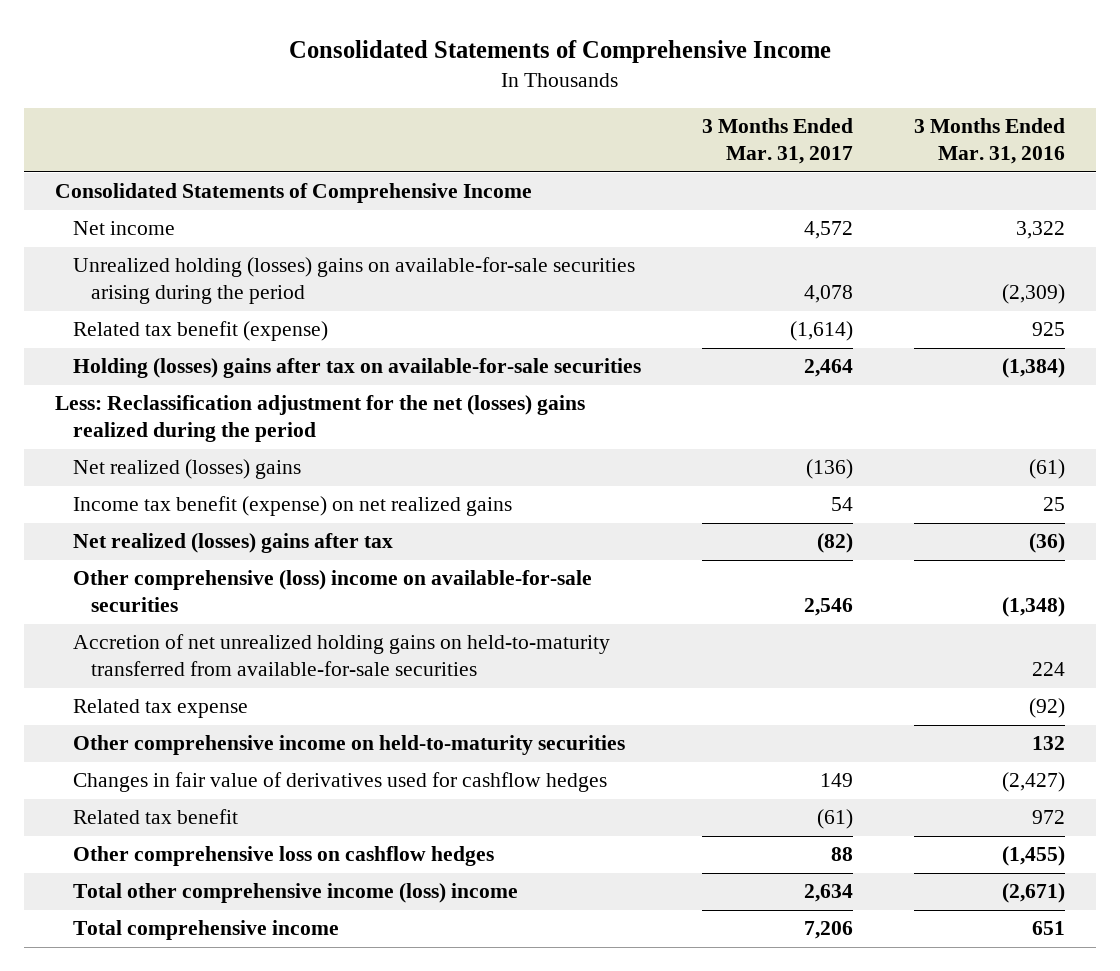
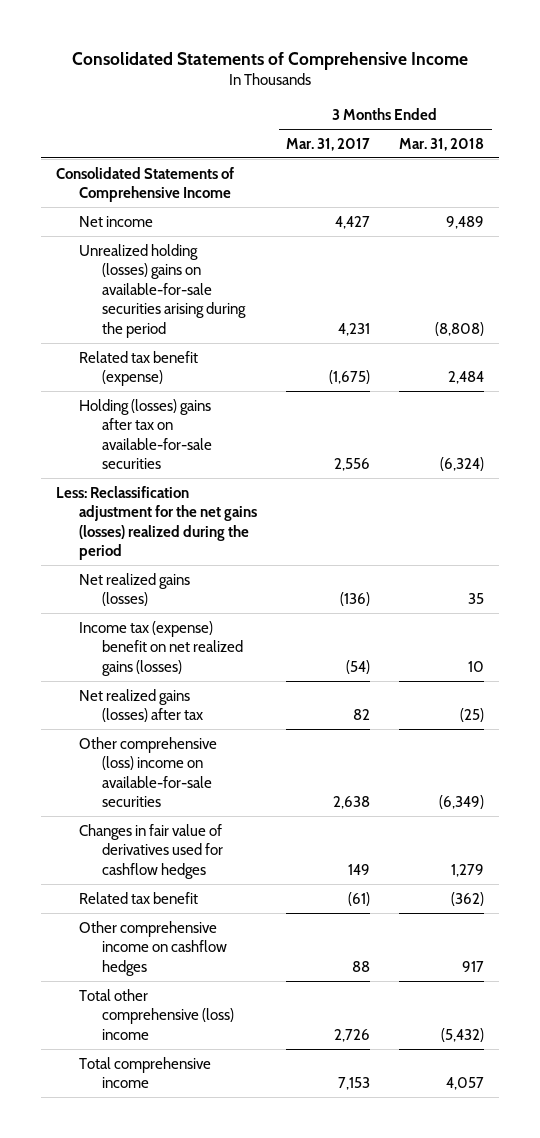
- | 3 Months Ended Mar. 31, 2017 | 3 Months Ended Mar. 31, 2016
+ | 3 Months Ended Mar. 31, 2017 | 3 Months Ended Mar. 31, 2018
- Net income | 4,572 | 3,322
- Unrealized holding (losses) gains on available-for-sale securities arising during the period | 4,078 | (2,309)
- Related tax benefit (expense) | (1,614) | 925
- Holding (losses) gains after tax on available-for-sale securities | 2,464 | (1,384)
- Less: Reclassification adjustment for the net (losses) gains realized during the period
- Net realized (losses) gains | (136) | (61)
- Income tax benefit (expense) on net realized gains | 54 | 25
- Net realized (losses) gains after tax | (82) | (36)
- Other comprehensive (loss) income on available-for-sale securities | 2,546 | (1,348)
- Accretion of net unrealized holding gains on held-to-maturity transferred from available-for-sale securities | | 224
- Related tax expense | | (92)
- Other comprehensive income on held-to-maturity securities | | 132
+ Net income | 4,427 | 9,489
+ Unrealized holding (losses) gains on available-for-sale securities arising during the period | 4,231 | (8,808)
+ Related tax benefit (expense) | (1,675) | 2,484
+ Holding (losses) gains after tax on available-for-sale securities | 2,556 | (6,324)
+ Less: Reclassification adjustment for the net gains (losses) realized during the period
+ Net realized gains (losses) | (136) | 35
+ Income tax (expense) benefit on net realized gains (losses) | (54) | 10
+ Net realized gains (losses) after tax | 82 | (25)
+ Other comprehensive (loss) income on available-for-sale securities | 2,638 | (6,349)
- Other comprehensive loss on cashflow hedges | 88 | (1,455)
- Total other comprehensive income (loss) income | 2,634 | (2,671)
- Total comprehensive income | 7,206 | 651
+ Other comprehensive income on cashflow hedges | 88 | 917
+ Total other comprehensive (loss) income | 2,726 | (5,432)
+ Total comprehensive income | 7,153 | 4,057

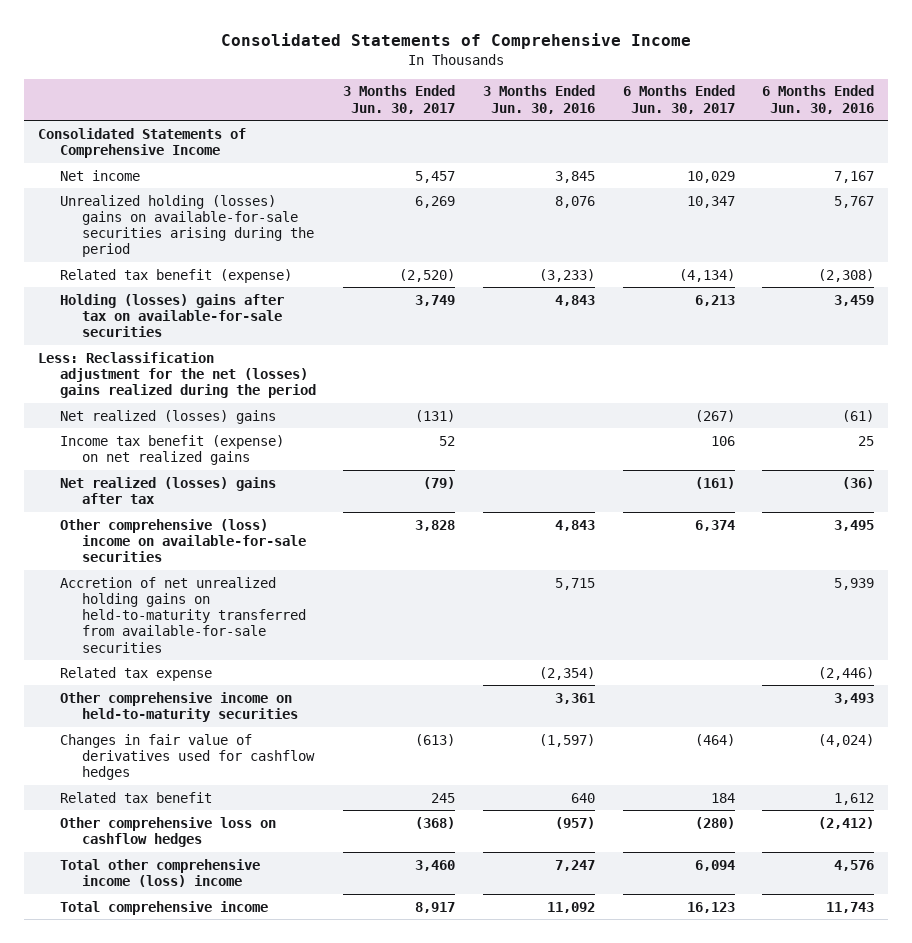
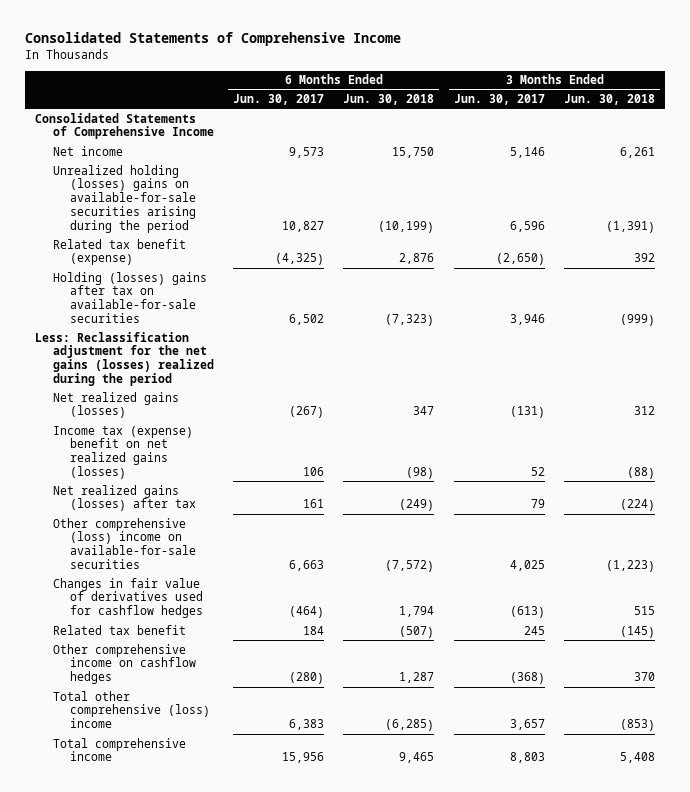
- | 3 Months Ended Jun. 30, 2017 | 3 Months Ended Jun. 30, 2016 | 6 Months Ended Jun. 30, 2017 | 6 Months Ended Jun. 30, 2016
+ | 6 Months Ended Jun. 30, 2017 | 6 Months Ended Jun. 30, 2018 | 3 Months Ended Jun. 30, 2017 | 3 Months Ended Jun. 30, 2018
- Net income | 5,457 | 3,845 | 10,029 | 7,167
- Unrealized holding (losses) gains on available-for-sale securities arising during the period | 6,269 | 8,076 | 10,347 | 5,767
- Related tax benefit (expense) | (2,520) | (3,233) | (4,134) | (2,308)
- Holding (losses) gains after tax on available-for-sale securities | 3,749 | 4,843 | 6,213 | 3,459
- Less: Reclassification adjustment for the net (losses) gains realized during the period
- Net realized (losses) gains | (131) | | (267) | (61)
- Income tax benefit (expense) on net realized gains | 52 | | 106 | 25
- Net realized (losses) gains after tax | (79) | | (161) | (36)
- Other comprehensive (loss) income on available-for-sale securities | 3,828 | 4,843 | 6,374 | 3,495
- Accretion of net unrealized holding gains on held-to-maturity transferred from available-for-sale securities | | 5,715 | | 5,939
- Related tax expense | | (2,354) | | (2,446)
- Other comprehensive income on held-to-maturity securities | | 3,361 | | 3,493
+ Net income | 9,573 | 15,750 | 5,146 | 6,261
+ Unrealized holding (losses) gains on available-for-sale securities arising during the period | 10,827 | (10,199) | 6,596 | (1,391)
+ Related tax benefit (expense) | (4,325) | 2,876 | (2,650) | 392
+ Holding (losses) gains after tax on available-for-sale securities | 6,502 | (7,323) | 3,946 | (999)
+ Less: Reclassification adjustment for the net gains (losses) realized during the period
+ Net realized gains (losses) | (267) | 347 | (131) | 312
+ Income tax (expense) benefit on net realized gains (losses) | 106 | (98) | 52 | (88)
+ Net realized gains (losses) after tax | 161 | (249) | 79 | (224)
+ Other comprehensive (loss) income on available-for-sale securities | 6,663 | (7,572) | 4,025 | (1,223)
- Other comprehensive loss on cashflow hedges | (368) | (957) | (280) | (2,412)
- Total other comprehensive income (loss) income | 3,460 | 7,247 | 6,094 | 4,576
- Total comprehensive income | 8,917 | 11,092 | 16,123 | 11,743
+ Other comprehensive income on cashflow hedges | (280) | 1,287 | (368) | 370
+ Total other comprehensive (loss) income | 6,383 | (6,285) | 3,657 | (853)
+ Total comprehensive income | 15,956 | 9,465 | 8,803 | 5,408

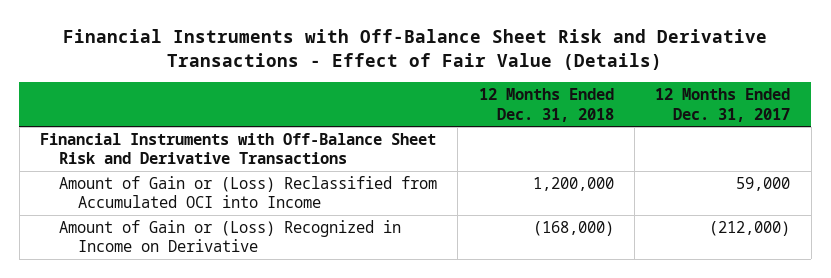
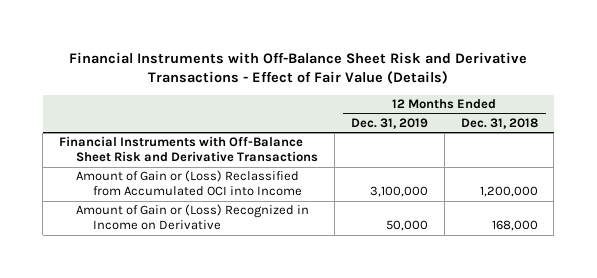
- | 12 Months Ended Dec. 31, 2018 | 12 Months Ended Dec. 31, 2017
+ | 12 Months Ended Dec. 31, 2019 | 12 Months Ended Dec. 31, 2018
- Amount of Gain or (Loss) Recognized in Income on Derivative | (168,000) | (212,000)
+ Amount of Gain or (Loss) Recognized in Income on Derivative | 50,000 | 168,000

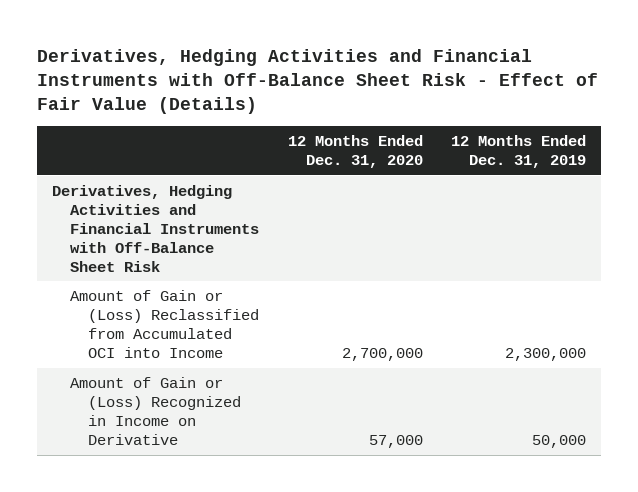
- Financial Instruments with Off-Balance Sheet Risk and Derivative Transactions - Effect of Fair Value (Details)
+ Derivatives, Hedging Activities and Financial Instruments with Off-Balance Sheet Risk - Effect of Fair Value (Details)
- | 12 Months Ended Dec. 31, 2019 | 12 Months Ended Dec. 31, 2018
+ | 12 Months Ended Dec. 31, 2020 | 12 Months Ended Dec. 31, 2019
- Financial Instruments with Off-Balance Sheet Risk and Derivative Transactions
- Amount of Gain or (Loss) Reclassified from Accumulated OCI into Income | 3,100,000 | 1,200,000
+ Derivatives, Hedging Activities and Financial Instruments with Off-Balance Sheet Risk
+ Amount of Gain or (Loss) Reclassified from Accumulated OCI into Income | 2,700,000 | 2,300,000

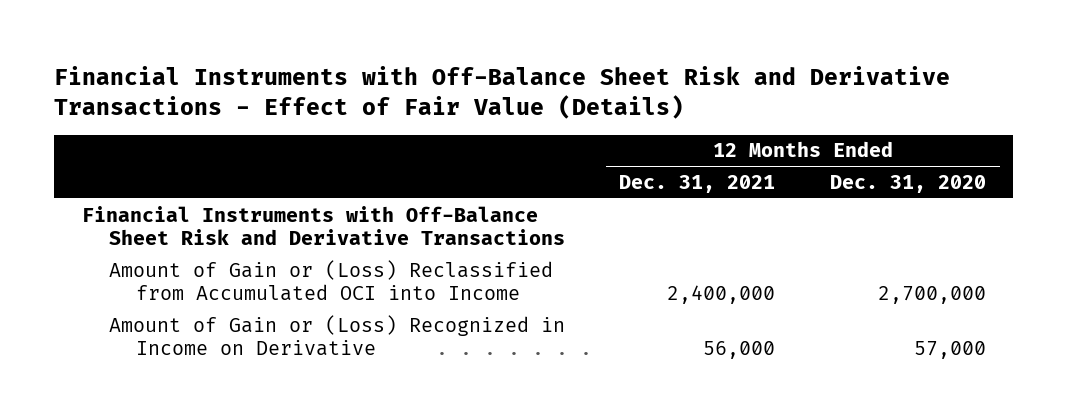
- Derivatives, Hedging Activities and Financial Instruments with Off-Balance Sheet Risk - Effect of Fair Value (Details)
+ Financial Instruments with Off-Balance Sheet Risk and Derivative Transactions - Effect of Fair Value (Details)
- | 12 Months Ended Dec. 31, 2020 | 12 Months Ended Dec. 31, 2019
+ | 12 Months Ended Dec. 31, 2021 | 12 Months Ended Dec. 31, 2020
- Derivatives, Hedging Activities and Financial Instruments with Off-Balance Sheet Risk
+ Financial Instruments with Off-Balance Sheet Risk and Derivative Transactions

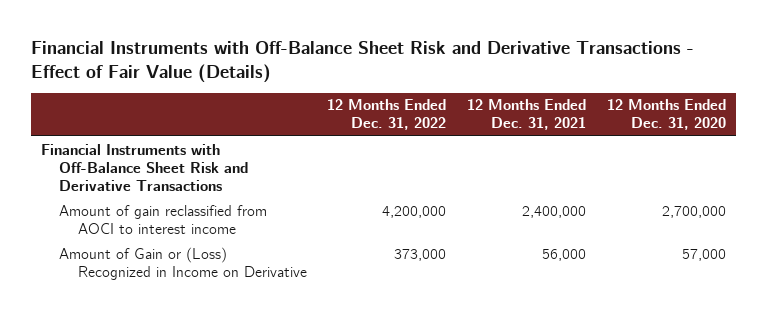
- | 12 Months Ended Dec. 31, 2021 | 12 Months Ended Dec. 31, 2020
+ | 12 Months Ended Dec. 31, 2022 | 12 Months Ended Dec. 31, 2021 | 12 Months Ended Dec. 31, 2020
- Amount of Gain or (Loss) Reclassified from Accumulated OCI into Income | 2,400,000 | 2,700,000
+ Amount of gain reclassified from AOCI to interest income | 4,200,000 | 2,400,000 | 2,700,000

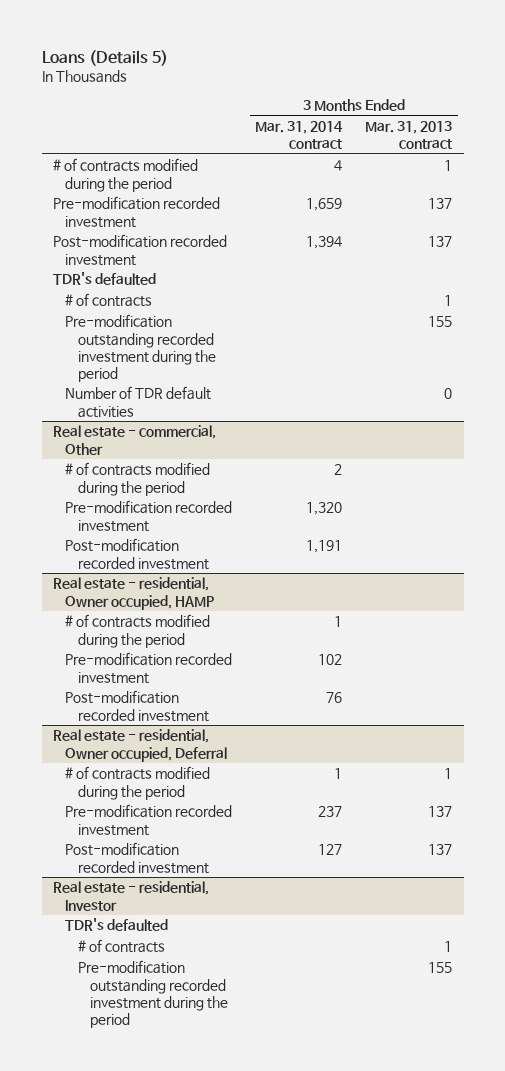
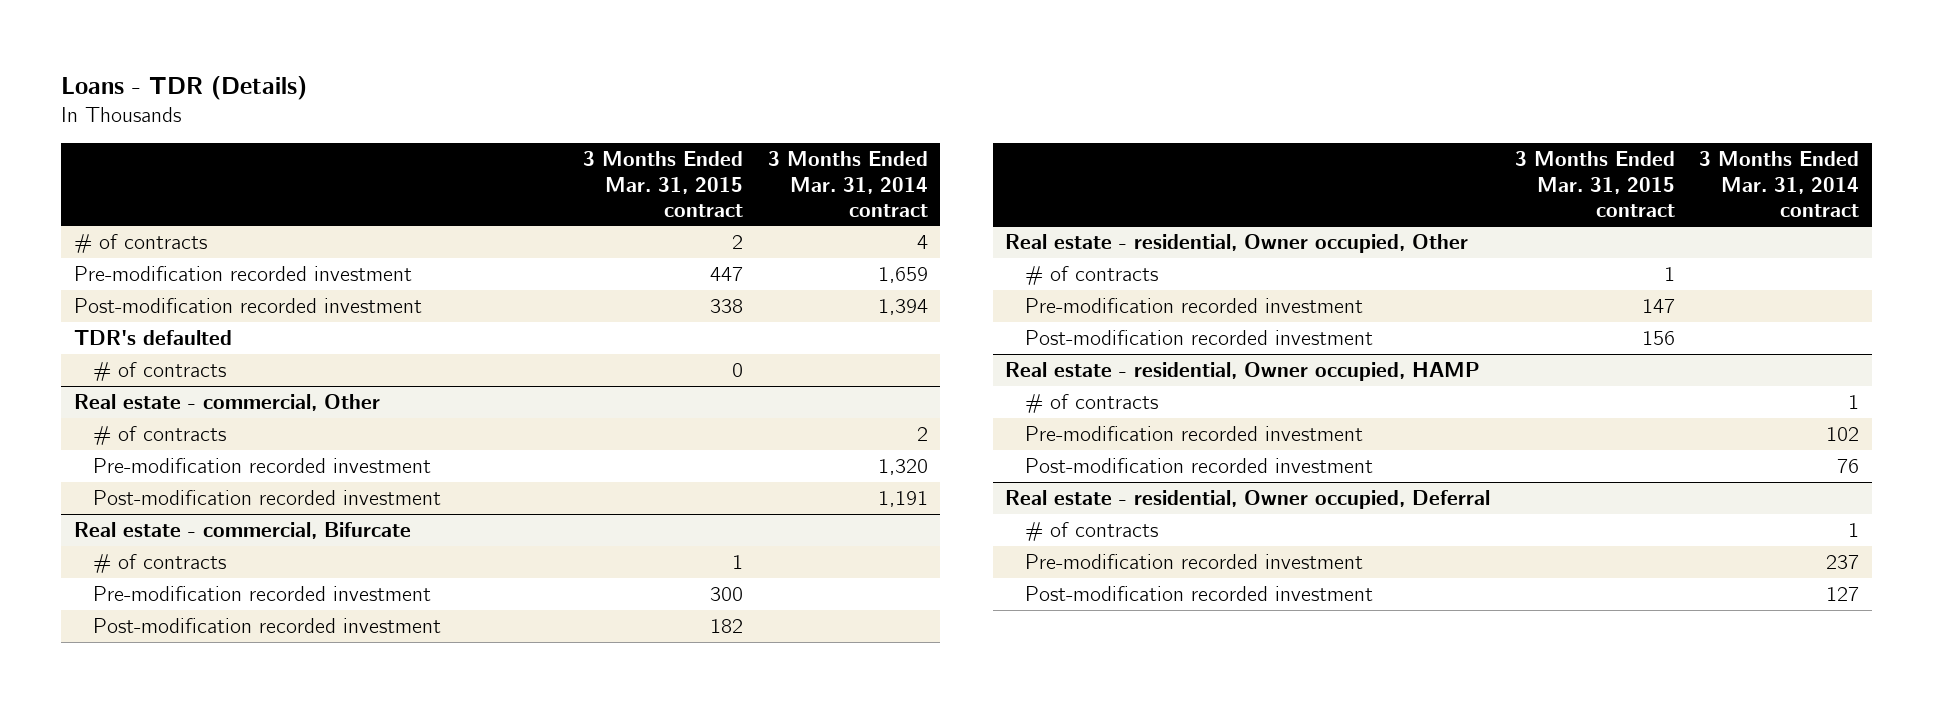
- Loans (Details 5)
+ Loans - TDR (Details)
- | 3 Months Ended Mar. 31, 2014 contract | 3 Months Ended Mar. 31, 2013 contract
+ | 3 Months Ended Mar. 31, 2015 contract | 3 Months Ended Mar. 31, 2014 contract
- # of contracts modified during the period | 4 | 1
+ # of contracts | 2 | 4
- Pre-modification outstanding recorded investment during the period | | 155
- Number of TDR default activities | | 0
@ Real estate - commercial, Other
- # of contracts modified during the period | 2 |
+ # of contracts | | 2
+ Real estate - commercial, Bifurcate
+ # of contracts | 1 |
+ Pre-modification recorded investment | 300 |
+ Post-modification recorded investment | 182 |
+ Real estate - residential, Owner occupied, Other
+ # of contracts | 1 |
+ Pre-modification recorded investment | 147 |
+ Post-modification recorded investment | 156 |
@ Real estate - residential, Owner occupied, HAMP
- # of contracts modified during the period | 1 |
+ # of contracts | | 1
@ Real estate - residential, Owner occupied, Deferral
- # of contracts modified during the period | 1 | 1
+ # of contracts | | 1
- Real estate - residential, Investor
- TDR's defaulted
- # of contracts | | 1
- Pre-modification outstanding recorded investment during the period | | 155

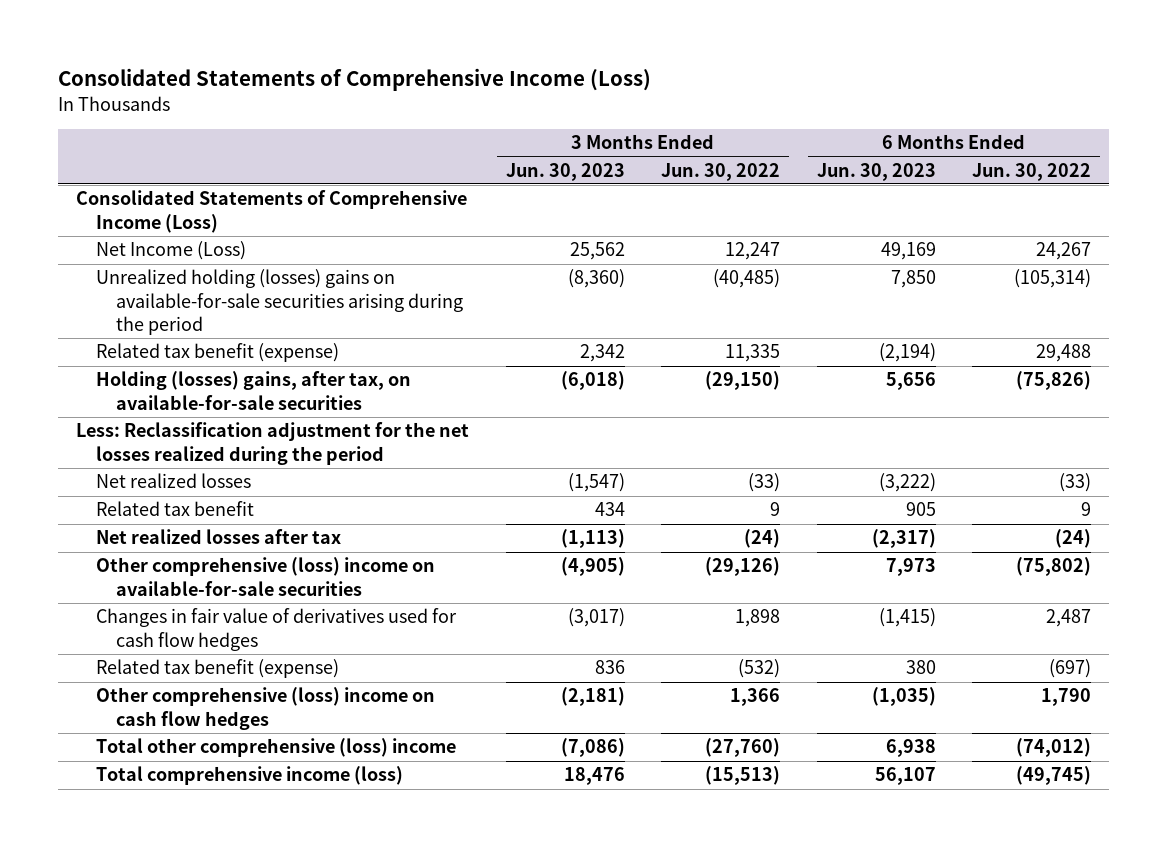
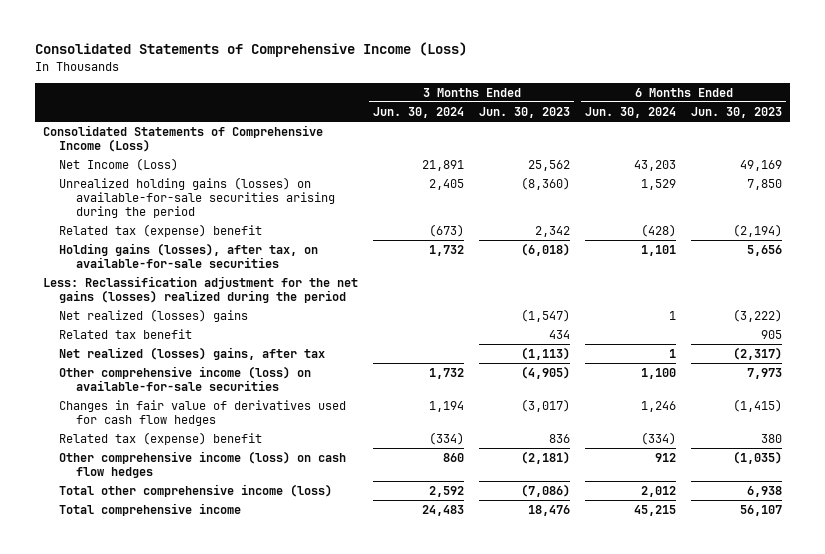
- | 3 Months Ended Jun. 30, 2023 | 3 Months Ended Jun. 30, 2022 | 6 Months Ended Jun. 30, 2023 | 6 Months Ended Jun. 30, 2022
+ | 3 Months Ended Jun. 30, 2024 | 3 Months Ended Jun. 30, 2023 | 6 Months Ended Jun. 30, 2024 | 6 Months Ended Jun. 30, 2023
- Unrealized holding (losses) gains on available-for-sale securities arising during the period | (8,360) | (40,485) | 7,850 | (105,314)
- Related tax benefit (expense) | 2,342 | 11,335 | (2,194) | 29,488
- Holding (losses) gains, after tax, on available-for-sale securities | (6,018) | (29,150) | 5,656 | (75,826)
- Less: Reclassification adjustment for the net losses realized during the period
- Net realized losses | (1,547) | (33) | (3,222) | (33)
+ Unrealized holding gains (losses) on available-for-sale securities arising during the period | 2,405 | (8,360) | 1,529 | 7,850
+ Related tax (expense) benefit | (673) | 2,342 | (428) | (2,194)
+ Holding gains (losses), after tax, on available-for-sale securities | 1,732 | (6,018) | 1,101 | 5,656
+ Less: Reclassification adjustment for the net gains (losses) realized during the period
+ Net realized (losses) gains | | (1,547) | 1 | (3,222)
- Net realized losses after tax | (1,113) | (24) | (2,317) | (24)
- Other comprehensive (loss) income on available-for-sale securities | (4,905) | (29,126) | 7,973 | (75,802)
+ Net realized (losses) gains, after tax | | (1,113) | 1 | (2,317)
+ Other comprehensive income (loss) on available-for-sale securities | 1,732 | (4,905) | 1,100 | 7,973
- Related tax benefit (expense) | 836 | (532) | 380 | (697)
- Other comprehensive (loss) income on cash flow hedges | (2,181) | 1,366 | (1,035) | 1,790
- Total other comprehensive (loss) income | (7,086) | (27,760) | 6,938 | (74,012)
- Total comprehensive income (loss) | 18,476 | (15,513) | 56,107 | (49,745)
+ Related tax (expense) benefit | (334) | 836 | (334) | 380
+ Other comprehensive income (loss) on cash flow hedges | 860 | (2,181) | 912 | (1,035)
+ Total other comprehensive income (loss) | 2,592 | (7,086) | 2,012 | 6,938
+ Total comprehensive income | 24,483 | 18,476 | 45,215 | 56,107

